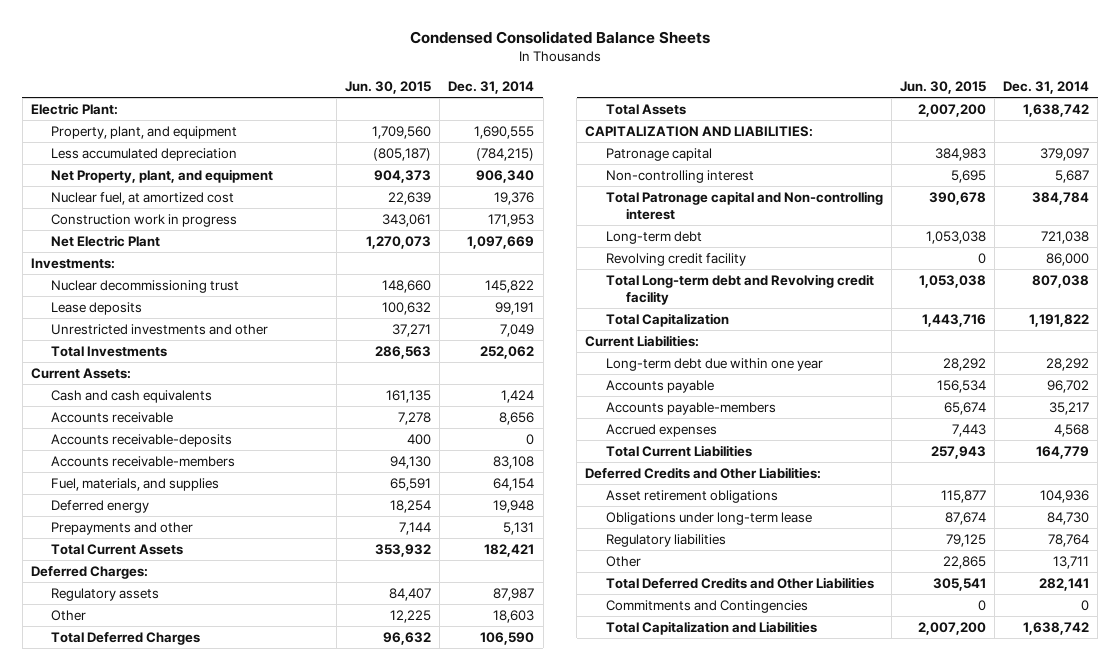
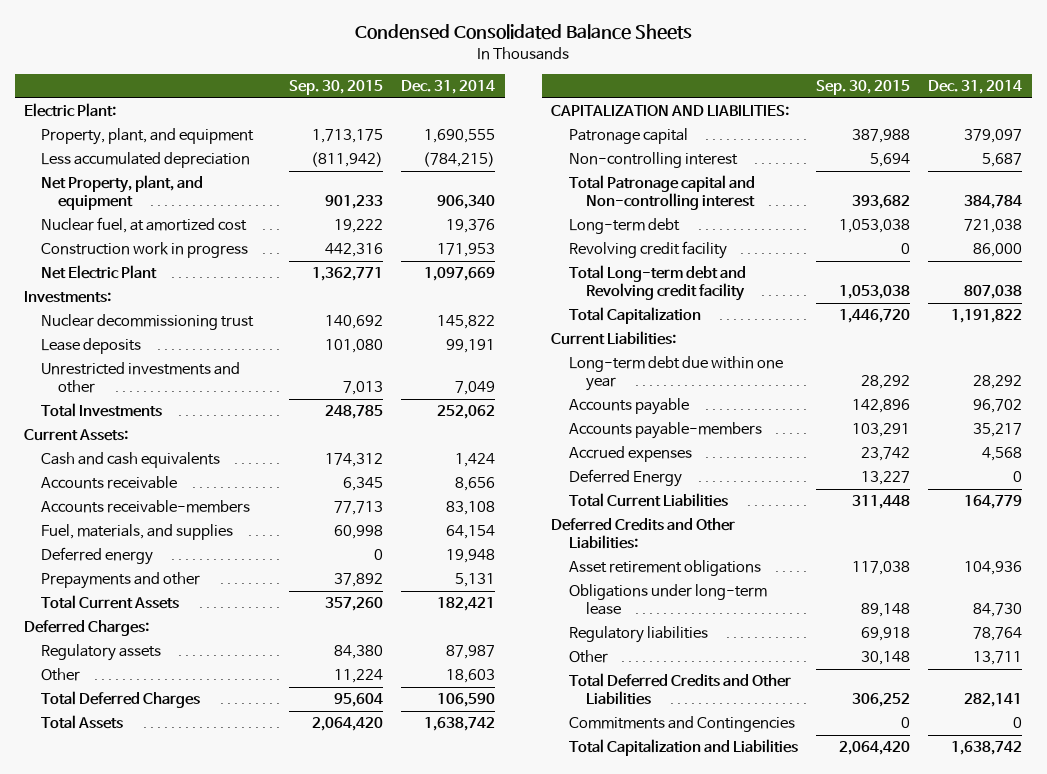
- | Jun. 30, 2015 | Dec. 31, 2014
+ | Sep. 30, 2015 | Dec. 31, 2014
- Accounts receivable-deposits | 400 | 0
+ Deferred Energy | 13,227 | 0

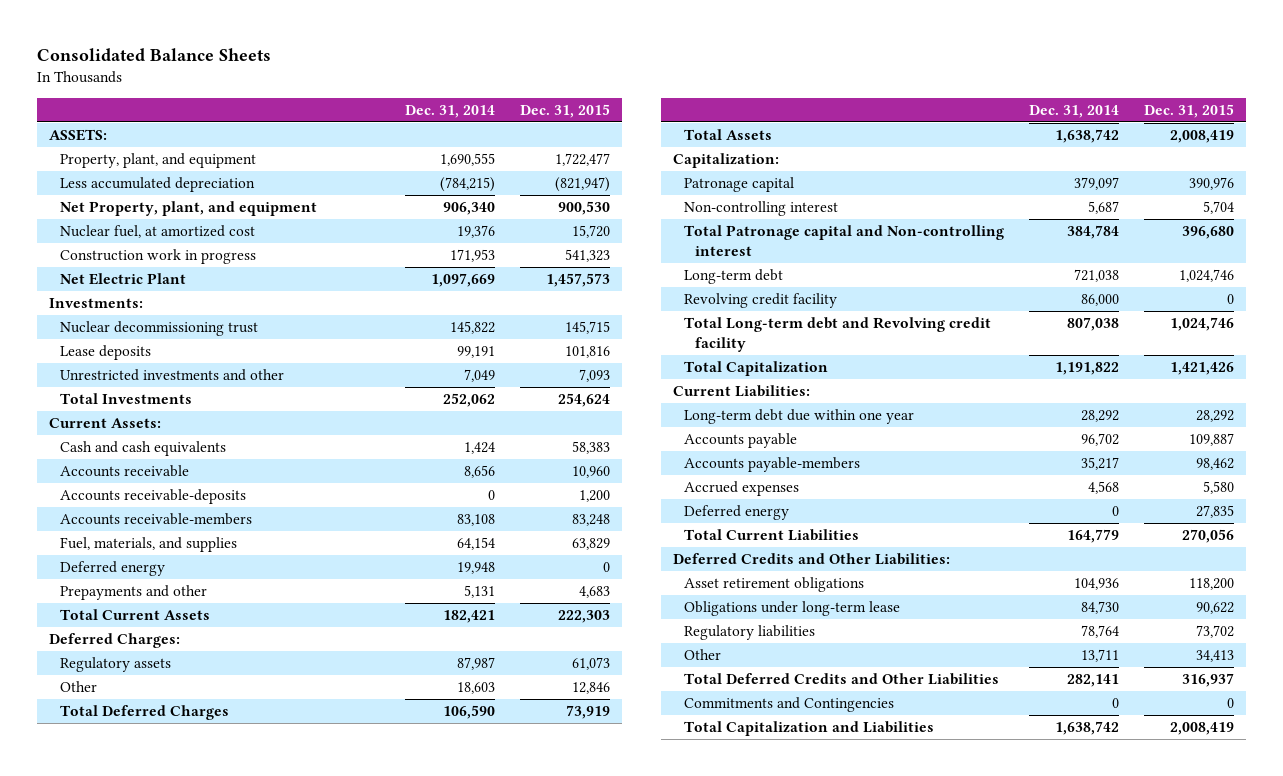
- Condensed Consolidated Balance Sheets
+ Consolidated Balance Sheets
- | Sep. 30, 2015 | Dec. 31, 2014
+ | Dec. 31, 2014 | Dec. 31, 2015
- Electric Plant:
+ ASSETS:
+ Accounts receivable-deposits | 0 | 1,200
- CAPITALIZATION AND LIABILITIES:
+ Capitalization:
- Deferred Energy | 13,227 | 0
+ Deferred energy | 0 | 27,835

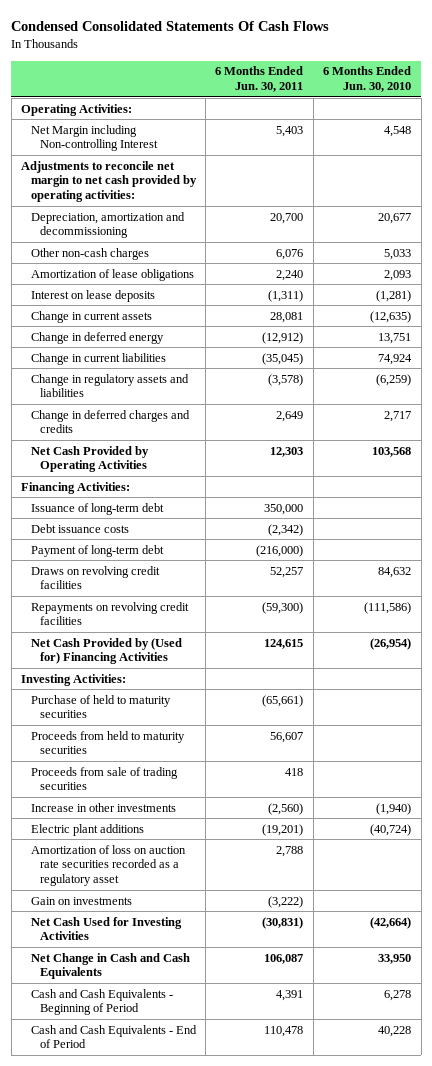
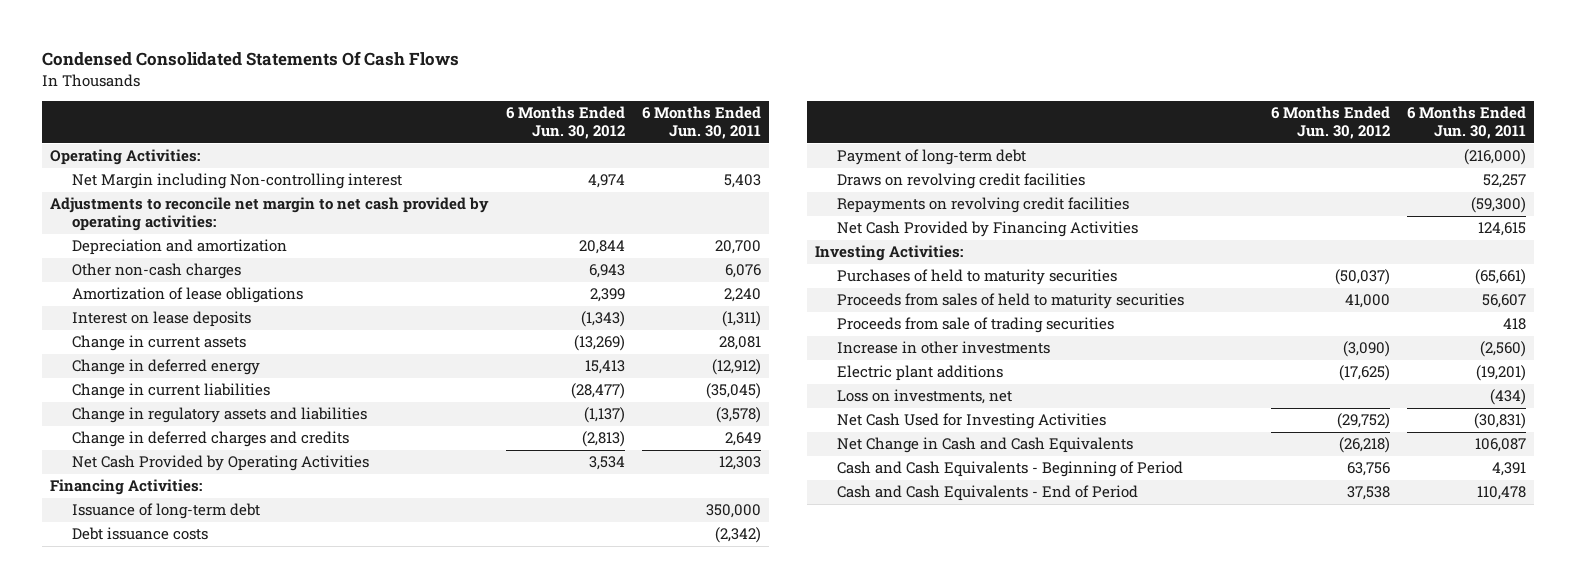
- | 6 Months Ended Jun. 30, 2011 | 6 Months Ended Jun. 30, 2010
+ | 6 Months Ended Jun. 30, 2012 | 6 Months Ended Jun. 30, 2011
- Net Margin including Non-controlling Interest | 5,403 | 4,548
+ Net Margin including Non-controlling interest | 4,974 | 5,403
- Depreciation, amortization and decommissioning | 20,700 | 20,677
+ Depreciation and amortization | 20,844 | 20,700
- Net Cash Provided by (Used for) Financing Activities | 124,615 | (26,954)
+ Net Cash Provided by Financing Activities | | 124,615
- Purchase of held to maturity securities | (65,661) |
- Proceeds from held to maturity securities | 56,607 |
+ Purchases of held to maturity securities | (50,037) | (65,661)
+ Proceeds from sales of held to maturity securities | 41,000 | 56,607
- Amortization of loss on auction rate securities recorded as a regulatory asset | 2,788 |
- Gain on investments | (3,222) |
+ Loss on investments, net | | (434)

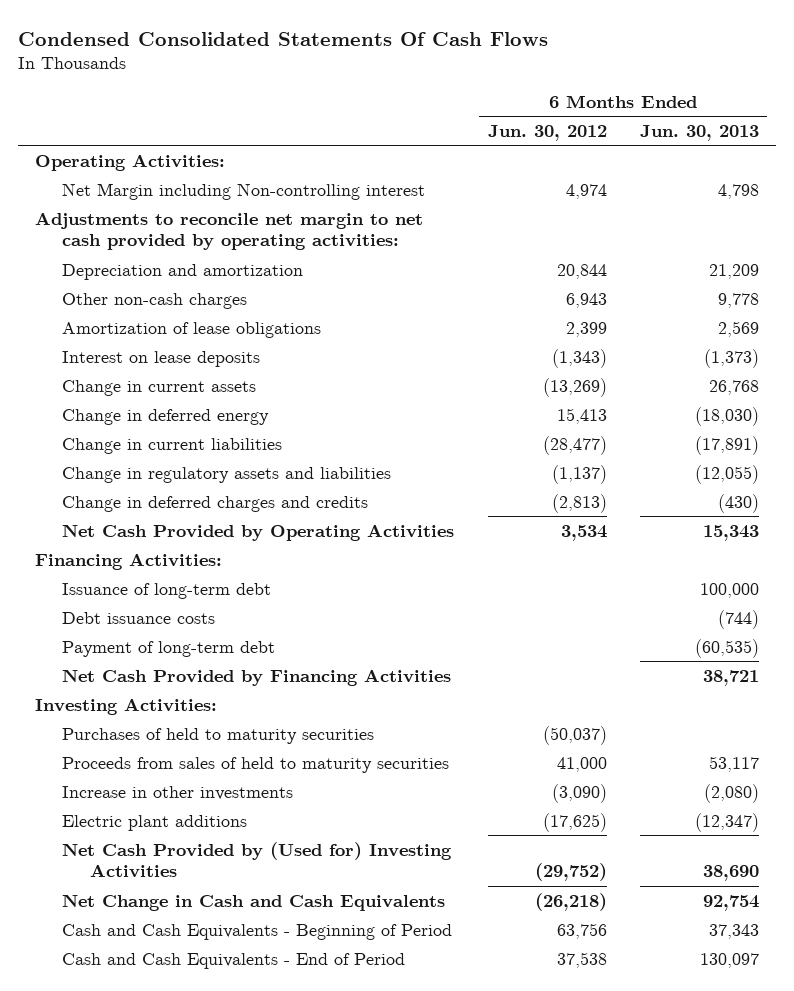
- | 6 Months Ended Jun. 30, 2012 | 6 Months Ended Jun. 30, 2011
+ | 6 Months Ended Jun. 30, 2012 | 6 Months Ended Jun. 30, 2013
- Draws on revolving credit facilities | | 52,257
- Repayments on revolving credit facilities | | (59,300)
- Proceeds from sale of trading securities | | 418
- Loss on investments, net | | (434)
- Net Cash Used for Investing Activities | (29,752) | (30,831)
+ Net Cash Provided by (Used for) Investing Activities | (29,752) | 38,690

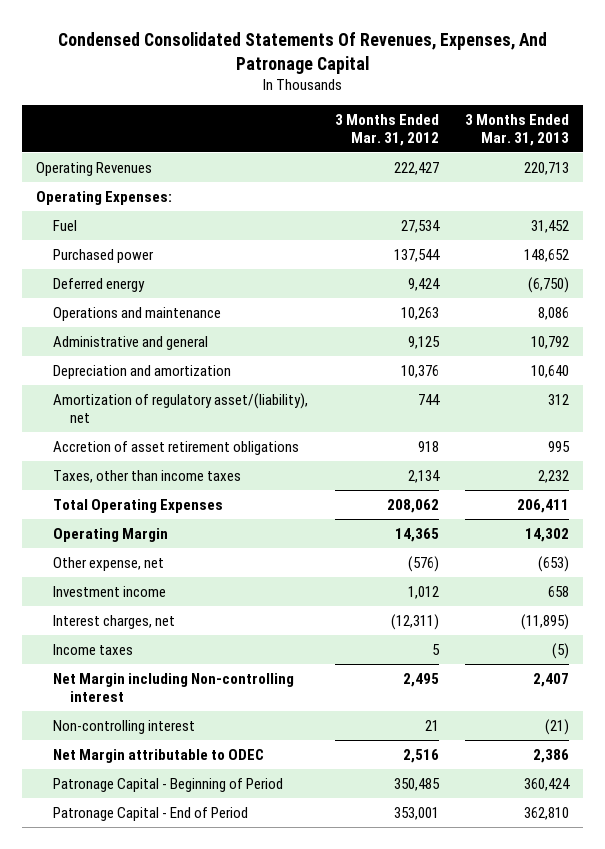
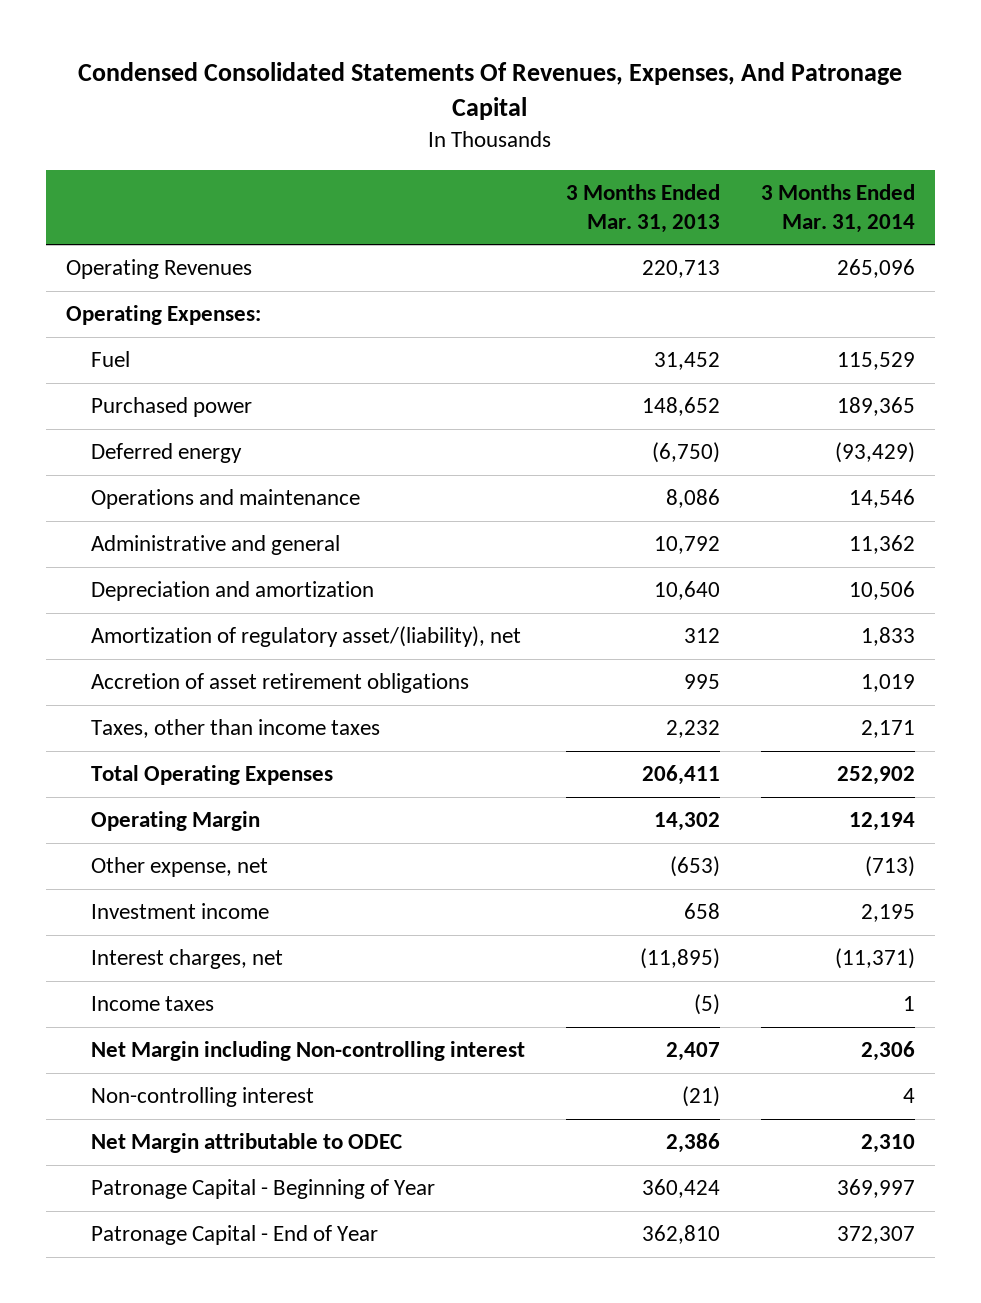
- | 3 Months Ended Mar. 31, 2012 | 3 Months Ended Mar. 31, 2013
+ | 3 Months Ended Mar. 31, 2013 | 3 Months Ended Mar. 31, 2014
- Patronage Capital - Beginning of Period | 350,485 | 360,424
- Patronage Capital - End of Period | 353,001 | 362,810
+ Patronage Capital - Beginning of Year | 360,424 | 369,997
+ Patronage Capital - End of Year | 362,810 | 372,307

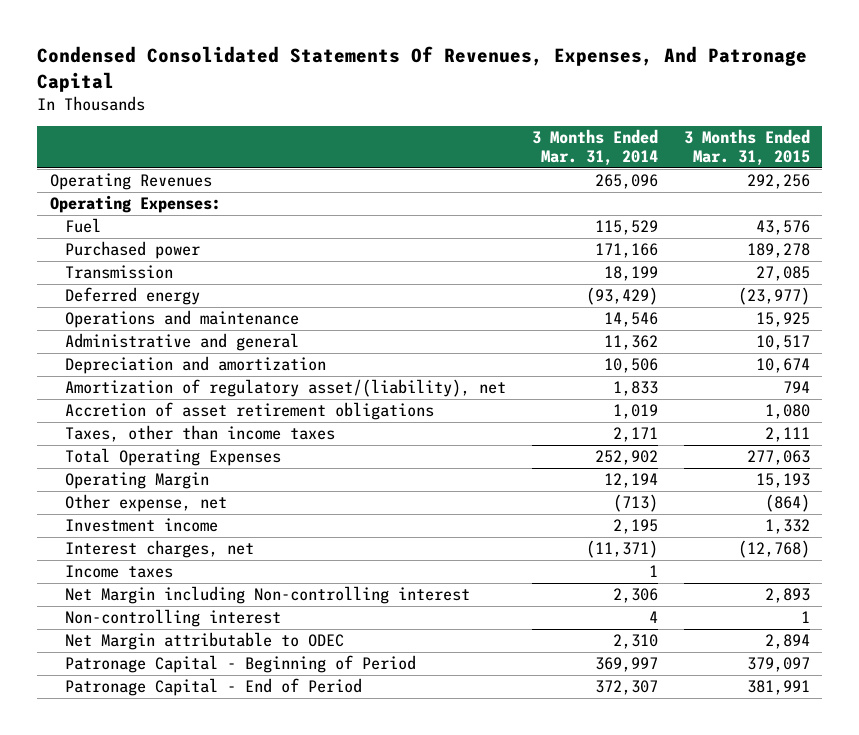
- | 3 Months Ended Mar. 31, 2013 | 3 Months Ended Mar. 31, 2014
+ | 3 Months Ended Mar. 31, 2014 | 3 Months Ended Mar. 31, 2015
- Purchased power | 148,652 | 189,365
+ Purchased power | 171,166 | 189,278
+ Transmission | 18,199 | 27,085
- Patronage Capital - Beginning of Year | 360,424 | 369,997
- Patronage Capital - End of Year | 362,810 | 372,307
+ Patronage Capital - Beginning of Period | 369,997 | 379,097
+ Patronage Capital - End of Period | 372,307 | 381,991

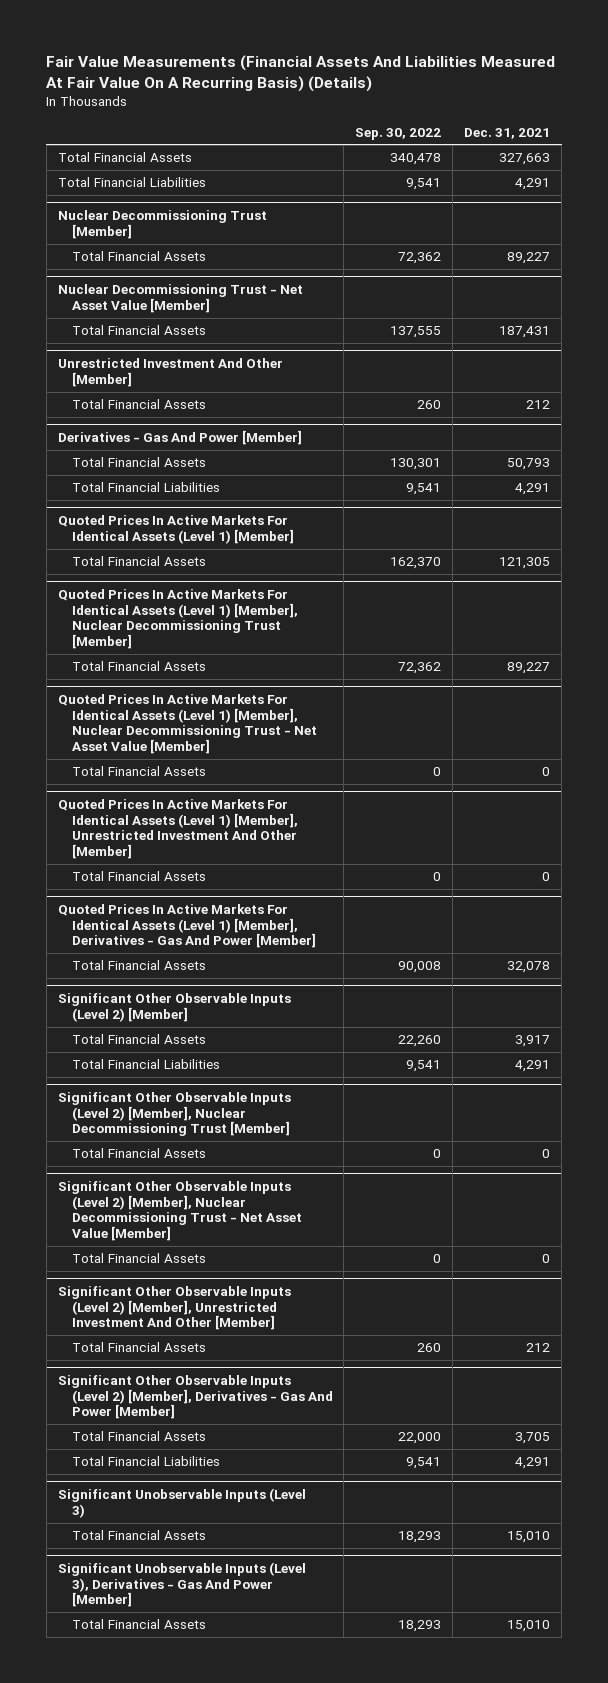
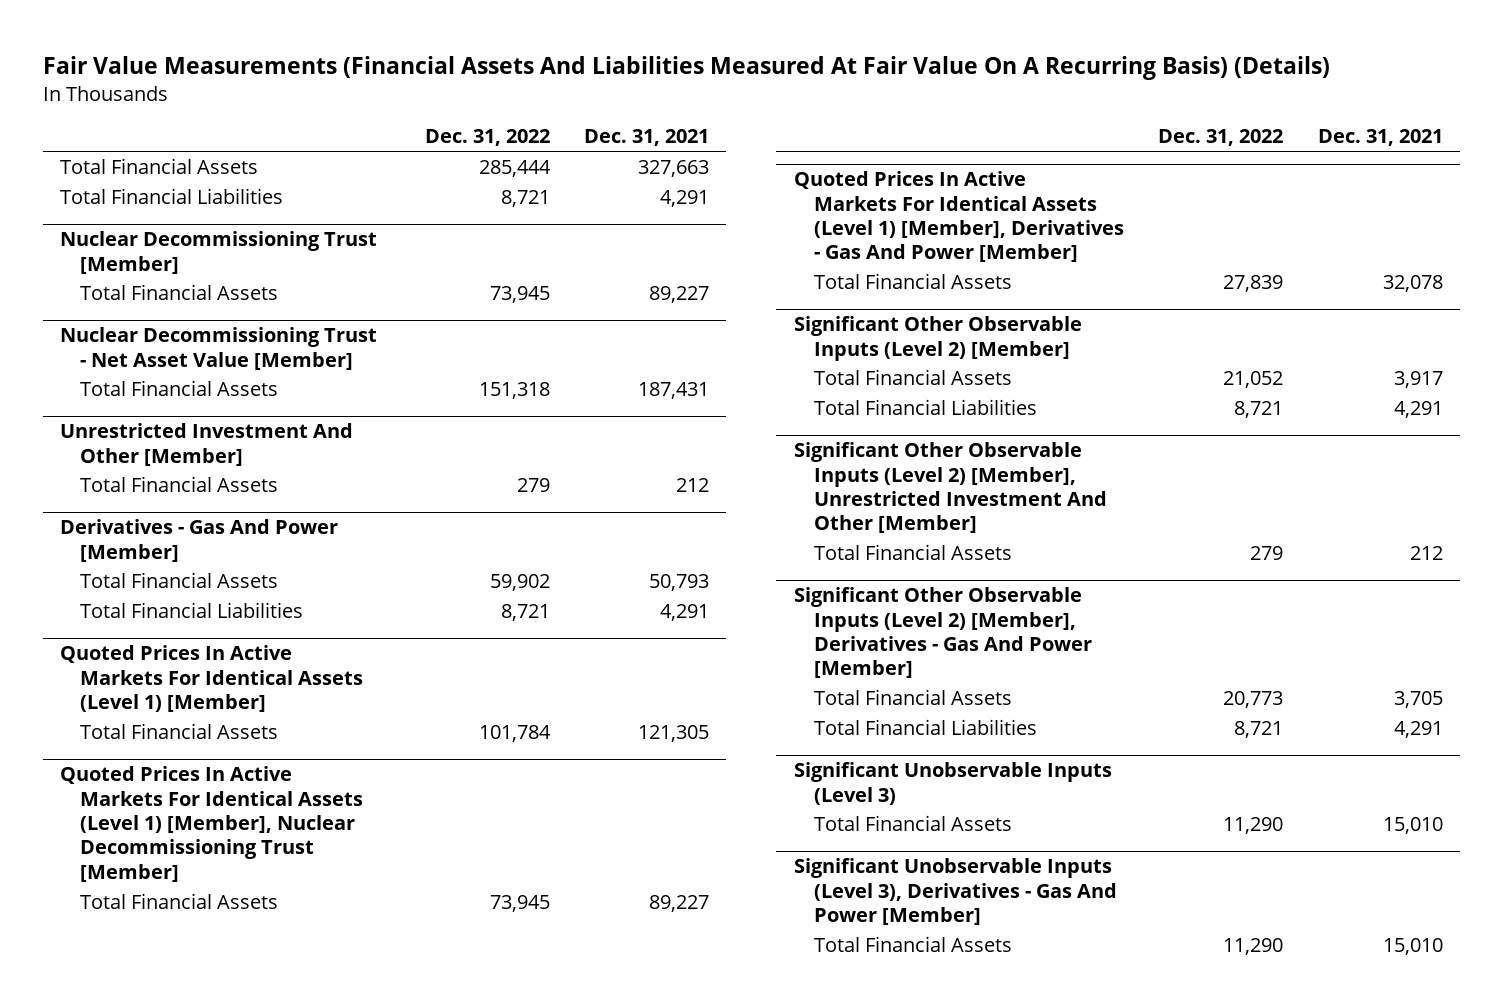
- | Sep. 30, 2022 | Dec. 31, 2021
+ | Dec. 31, 2022 | Dec. 31, 2021
- Quoted Prices In Active Markets For Identical Assets (Level 1) [Member], Nuclear Decommissioning Trust - Net Asset Value [Member]
- Total Financial Assets | 0 | 0
- Quoted Prices In Active Markets For Identical Assets (Level 1) [Member], Unrestricted Investment And Other [Member]
- Total Financial Assets | 0 | 0
- Significant Other Observable Inputs (Level 2) [Member], Nuclear Decommissioning Trust [Member]
- Total Financial Assets | 0 | 0
- Significant Other Observable Inputs (Level 2) [Member], Nuclear Decommissioning Trust - Net Asset Value [Member]
- Total Financial Assets | 0 | 0

